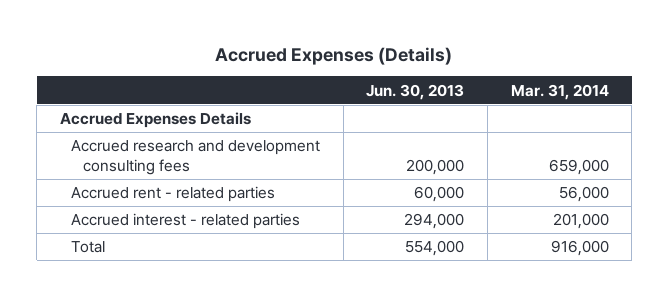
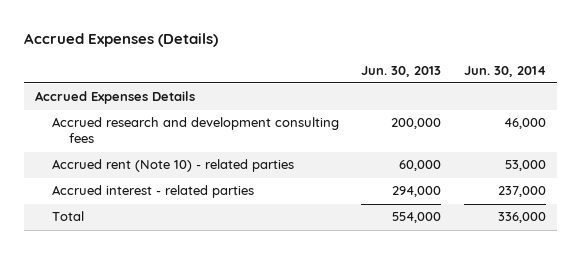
- | Jun. 30, 2013 | Mar. 31, 2014
+ | Jun. 30, 2013 | Jun. 30, 2014
- Accrued rent - related parties | 60,000 | 56,000
+ Accrued rent (Note 10) - related parties | 60,000 | 53,000

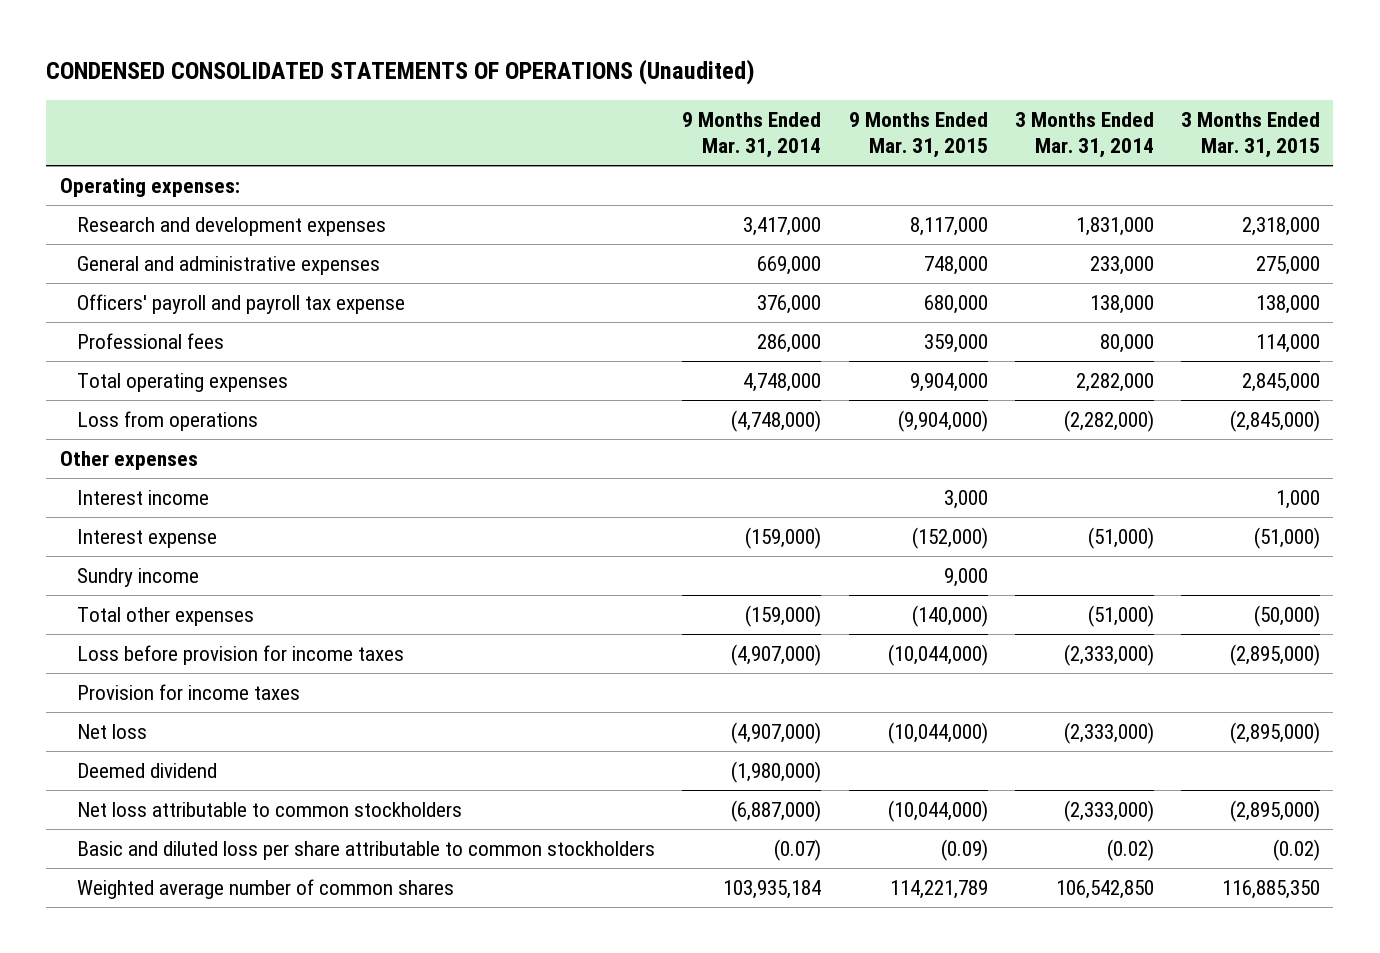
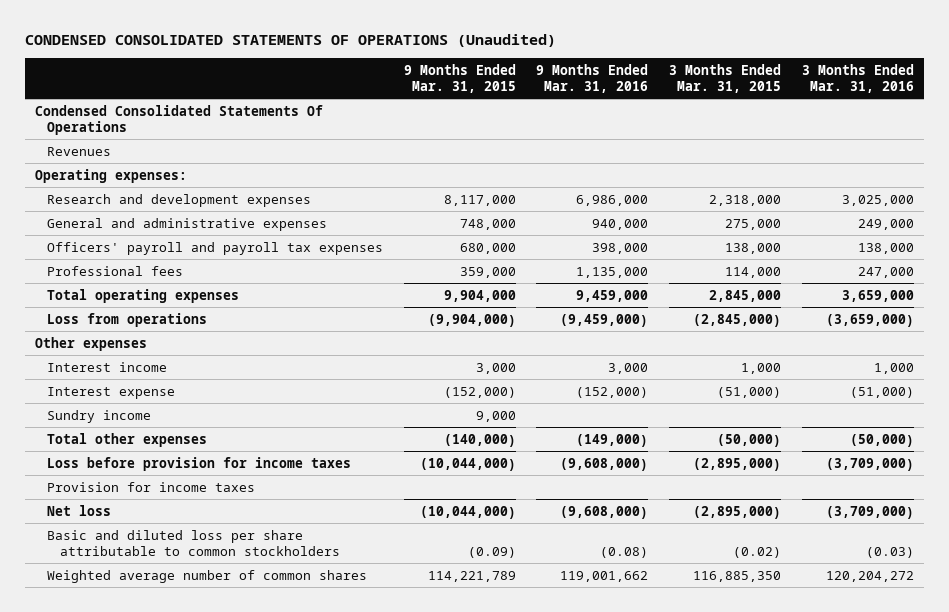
- | 9 Months Ended Mar. 31, 2014 | 9 Months Ended Mar. 31, 2015 | 3 Months Ended Mar. 31, 2014 | 3 Months Ended Mar. 31, 2015
+ | 9 Months Ended Mar. 31, 2015 | 9 Months Ended Mar. 31, 2016 | 3 Months Ended Mar. 31, 2015 | 3 Months Ended Mar. 31, 2016
+ Condensed Consolidated Statements Of Operations
+ Revenues
- Officers' payroll and payroll tax expense | 376,000 | 680,000 | 138,000 | 138,000
+ Officers' payroll and payroll tax expenses | 680,000 | 398,000 | 138,000 | 138,000
- Deemed dividend | (1,980,000) | | |
- Net loss attributable to common stockholders | (6,887,000) | (10,044,000) | (2,333,000) | (2,895,000)

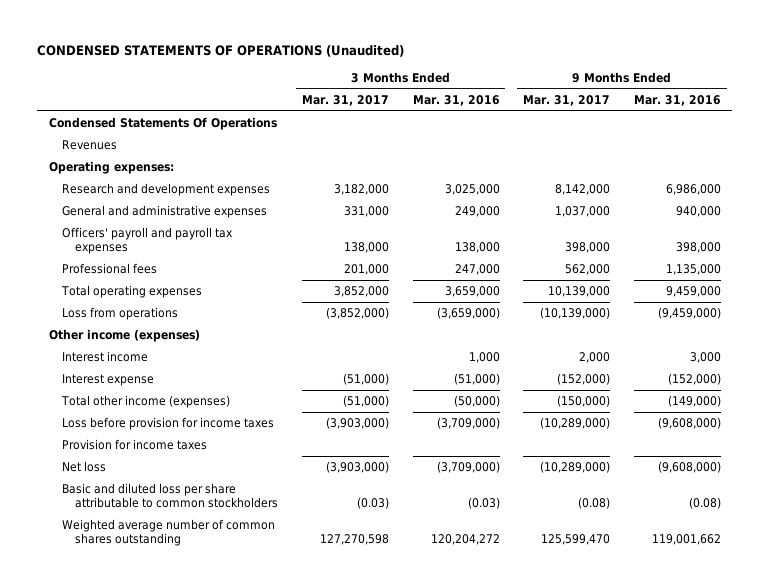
- CONDENSED CONSOLIDATED STATEMENTS OF OPERATIONS (Unaudited)
+ CONDENSED STATEMENTS OF OPERATIONS (Unaudited)
- | 9 Months Ended Mar. 31, 2015 | 9 Months Ended Mar. 31, 2016 | 3 Months Ended Mar. 31, 2015 | 3 Months Ended Mar. 31, 2016
+ | 3 Months Ended Mar. 31, 2017 | 3 Months Ended Mar. 31, 2016 | 9 Months Ended Mar. 31, 2017 | 9 Months Ended Mar. 31, 2016
- Condensed Consolidated Statements Of Operations
+ Condensed Statements Of Operations
- Other expenses
+ Other income (expenses)
- Sundry income | 9,000 | | |
- Total other expenses | (140,000) | (149,000) | (50,000) | (50,000)
+ Total other income (expenses) | (51,000) | (50,000) | (150,000) | (149,000)
- Weighted average number of common shares | 114,221,789 | 119,001,662 | 116,885,350 | 120,204,272
+ Weighted average number of common shares outstanding | 127,270,598 | 120,204,272 | 125,599,470 | 119,001,662

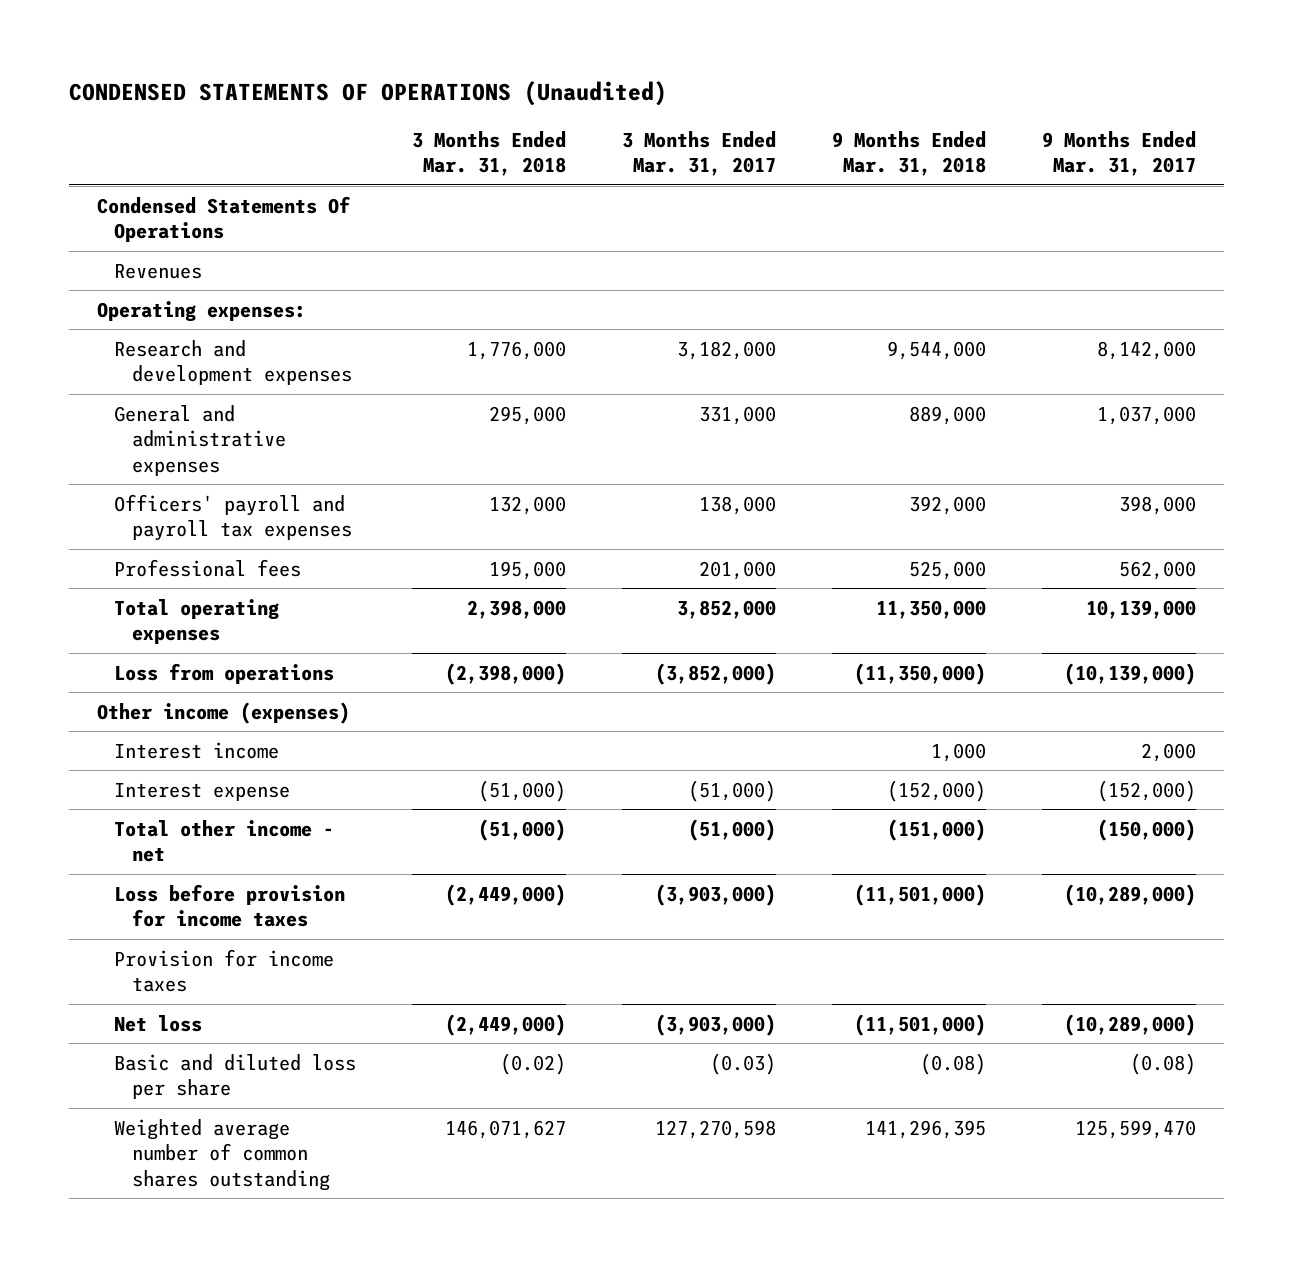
- | 3 Months Ended Mar. 31, 2017 | 3 Months Ended Mar. 31, 2016 | 9 Months Ended Mar. 31, 2017 | 9 Months Ended Mar. 31, 2016
+ | 3 Months Ended Mar. 31, 2018 | 3 Months Ended Mar. 31, 2017 | 9 Months Ended Mar. 31, 2018 | 9 Months Ended Mar. 31, 2017
- Total other income (expenses) | (51,000) | (50,000) | (150,000) | (149,000)
+ Total other income - net | (51,000) | (51,000) | (151,000) | (150,000)
- Basic and diluted loss per share attributable to common stockholders | (0.03) | (0.03) | (0.08) | (0.08)
+ Basic and diluted loss per share | (0.02) | (0.03) | (0.08) | (0.08)

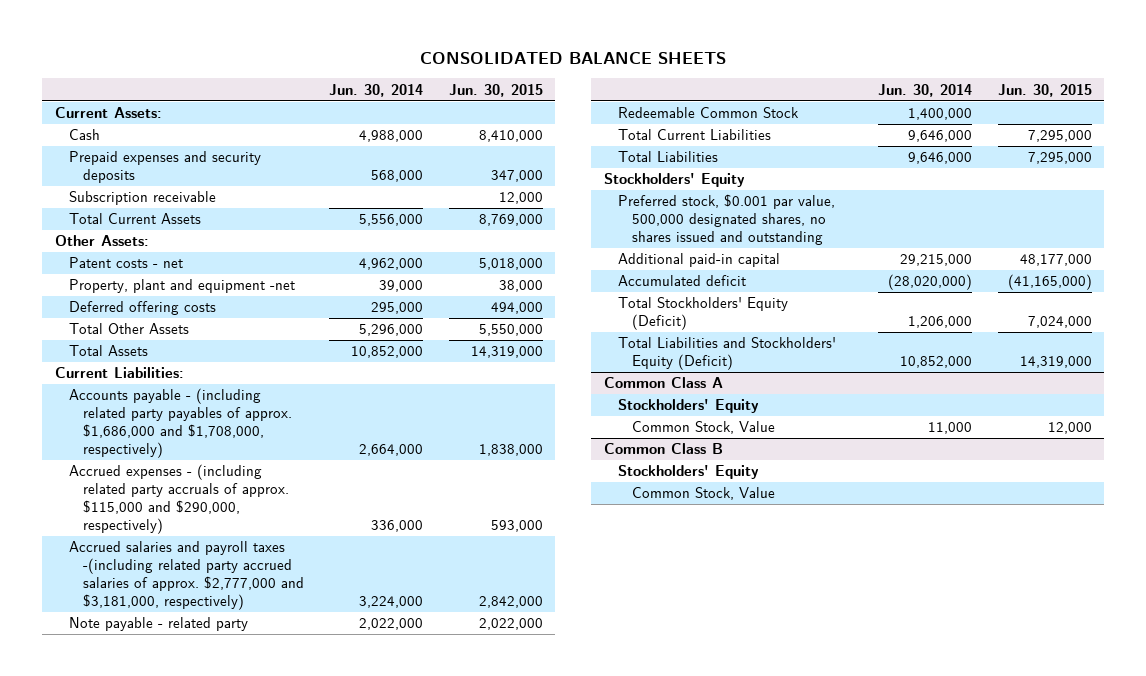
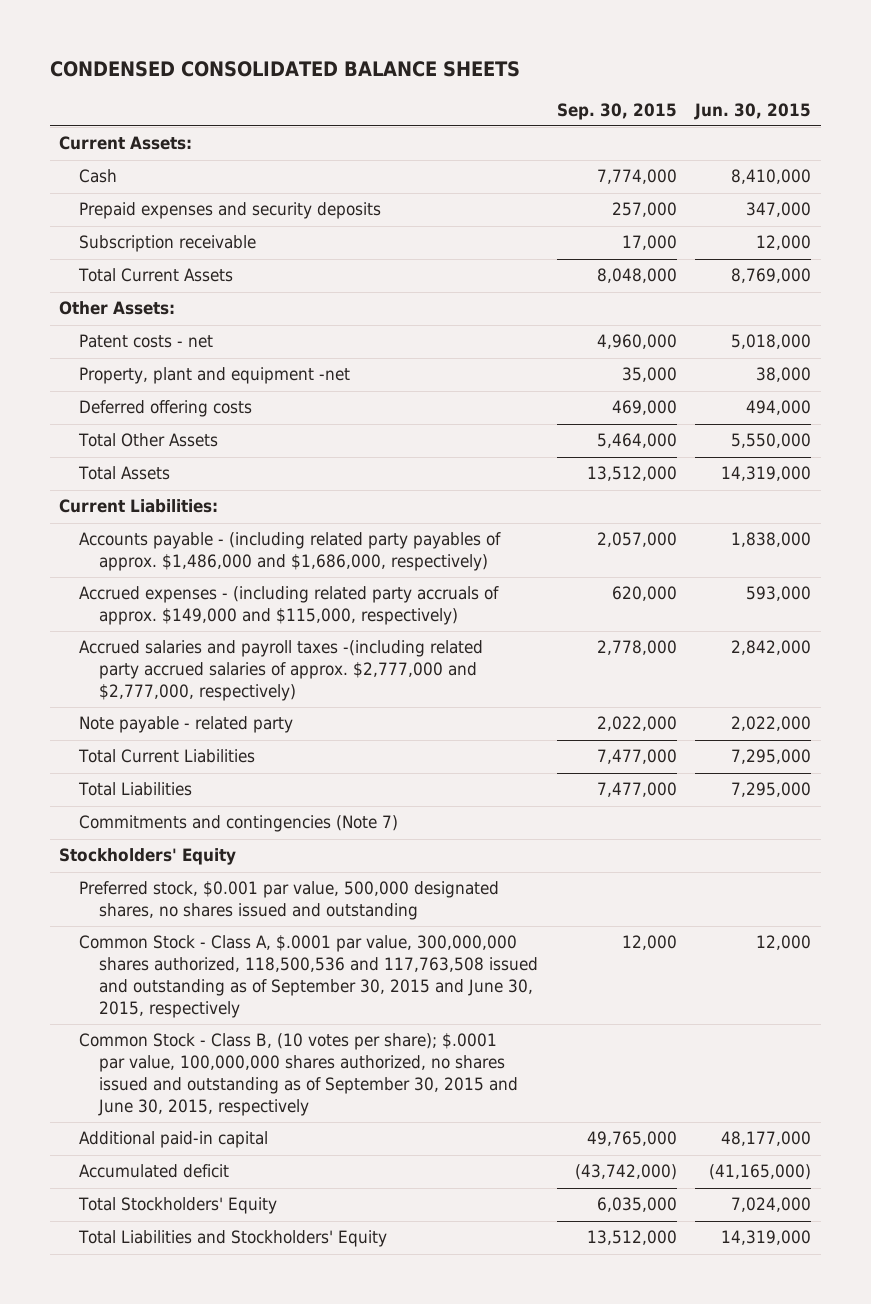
- CONSOLIDATED BALANCE SHEETS
+ CONDENSED CONSOLIDATED BALANCE SHEETS
- | Jun. 30, 2014 | Jun. 30, 2015
+ | Sep. 30, 2015 | Jun. 30, 2015
- Accounts payable - (including related party payables of approx. $1,686,000 and $1,708,000, respectively) | 2,664,000 | 1,838,000
- Accrued expenses - (including related party accruals of approx. $115,000 and $290,000, respectively) | 336,000 | 593,000
- Accrued salaries and payroll taxes -(including related party accrued salaries of approx. $2,777,000 and $3,181,000, respectively) | 3,224,000 | 2,842,000
+ Accounts payable - (including related party payables of approx. $1,486,000 and $1,686,000, respectively) | 2,057,000 | 1,838,000
+ Accrued expenses - (including related party accruals of approx. $149,000 and $115,000, respectively) | 620,000 | 593,000
+ Accrued salaries and payroll taxes -(including related party accrued salaries of approx. $2,777,000 and $2,777,000, respectively) | 2,778,000 | 2,842,000
- Redeemable Common Stock | 1,400,000 |
+ Commitments and contingencies (Note 7)
+ Common Stock - Class A, $.0001 par value, 300,000,000 shares authorized, 118,500,536 and 117,763,508 issued and outstanding as of September 30, 2015 and June 30, 2015, respectively | 12,000 | 12,000
+ Common Stock - Class B, (10 votes per share); $.0001 par value, 100,000,000 shares authorized, no shares issued and outstanding as of September 30, 2015 and June 30, 2015, respectively
- Total Stockholders' Equity (Deficit) | 1,206,000 | 7,024,000
- Total Liabilities and Stockholders' Equity (Deficit) | 10,852,000 | 14,319,000
- Common Class A
- Stockholders' Equity
- Common Stock, Value | 11,000 | 12,000
- Common Class B
- Stockholders' Equity
- Common Stock, Value
+ Total Stockholders' Equity | 6,035,000 | 7,024,000
+ Total Liabilities and Stockholders' Equity | 13,512,000 | 14,319,000

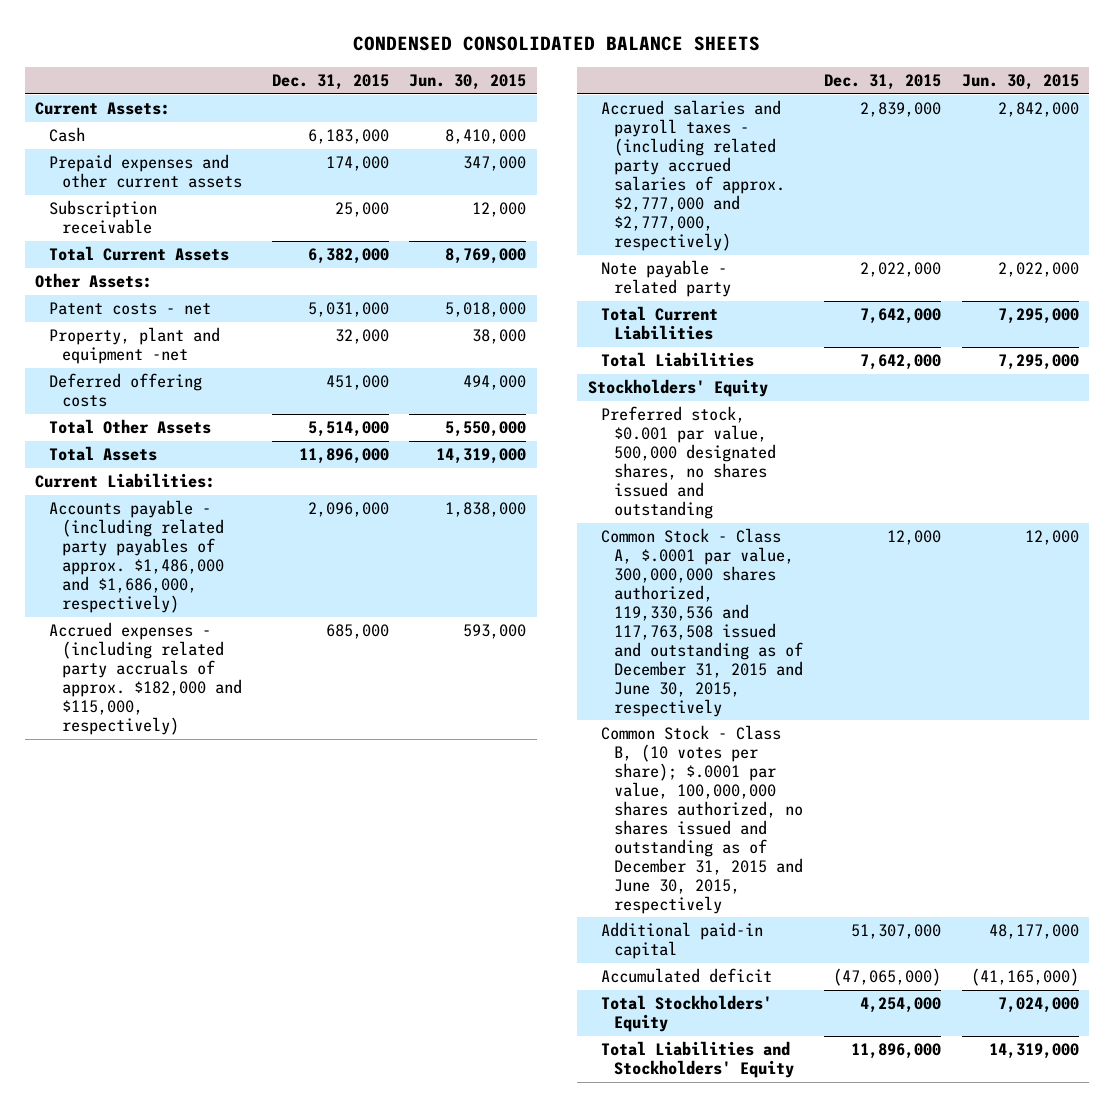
- | Sep. 30, 2015 | Jun. 30, 2015
+ | Dec. 31, 2015 | Jun. 30, 2015
- Prepaid expenses and security deposits | 257,000 | 347,000
+ Prepaid expenses and other current assets | 174,000 | 347,000
- Accrued expenses - (including related party accruals of approx. $149,000 and $115,000, respectively) | 620,000 | 593,000
- Accrued salaries and payroll taxes -(including related party accrued salaries of approx. $2,777,000 and $2,777,000, respectively) | 2,778,000 | 2,842,000
+ Accrued expenses - (including related party accruals of approx. $182,000 and $115,000, respectively) | 685,000 | 593,000
+ Accrued salaries and payroll taxes - (including related party accrued salaries of approx. $2,777,000 and $2,777,000, respectively) | 2,839,000 | 2,842,000
- Commitments and contingencies (Note 7)
- Common Stock - Class A, $.0001 par value, 300,000,000 shares authorized, 118,500,536 and 117,763,508 issued and outstanding as of September 30, 2015 and June 30, 2015, respectively | 12,000 | 12,000
- Common Stock - Class B, (10 votes per share); $.0001 par value, 100,000,000 shares authorized, no shares issued and outstanding as of September 30, 2015 and June 30, 2015, respectively
+ Common Stock - Class A, $.0001 par value, 300,000,000 shares authorized, 119,330,536 and 117,763,508 issued and outstanding as of December 31, 2015 and June 30, 2015, respectively | 12,000 | 12,000
+ Common Stock - Class B, (10 votes per share); $.0001 par value, 100,000,000 shares authorized, no shares issued and outstanding as of December 31, 2015 and June 30, 2015, respectively

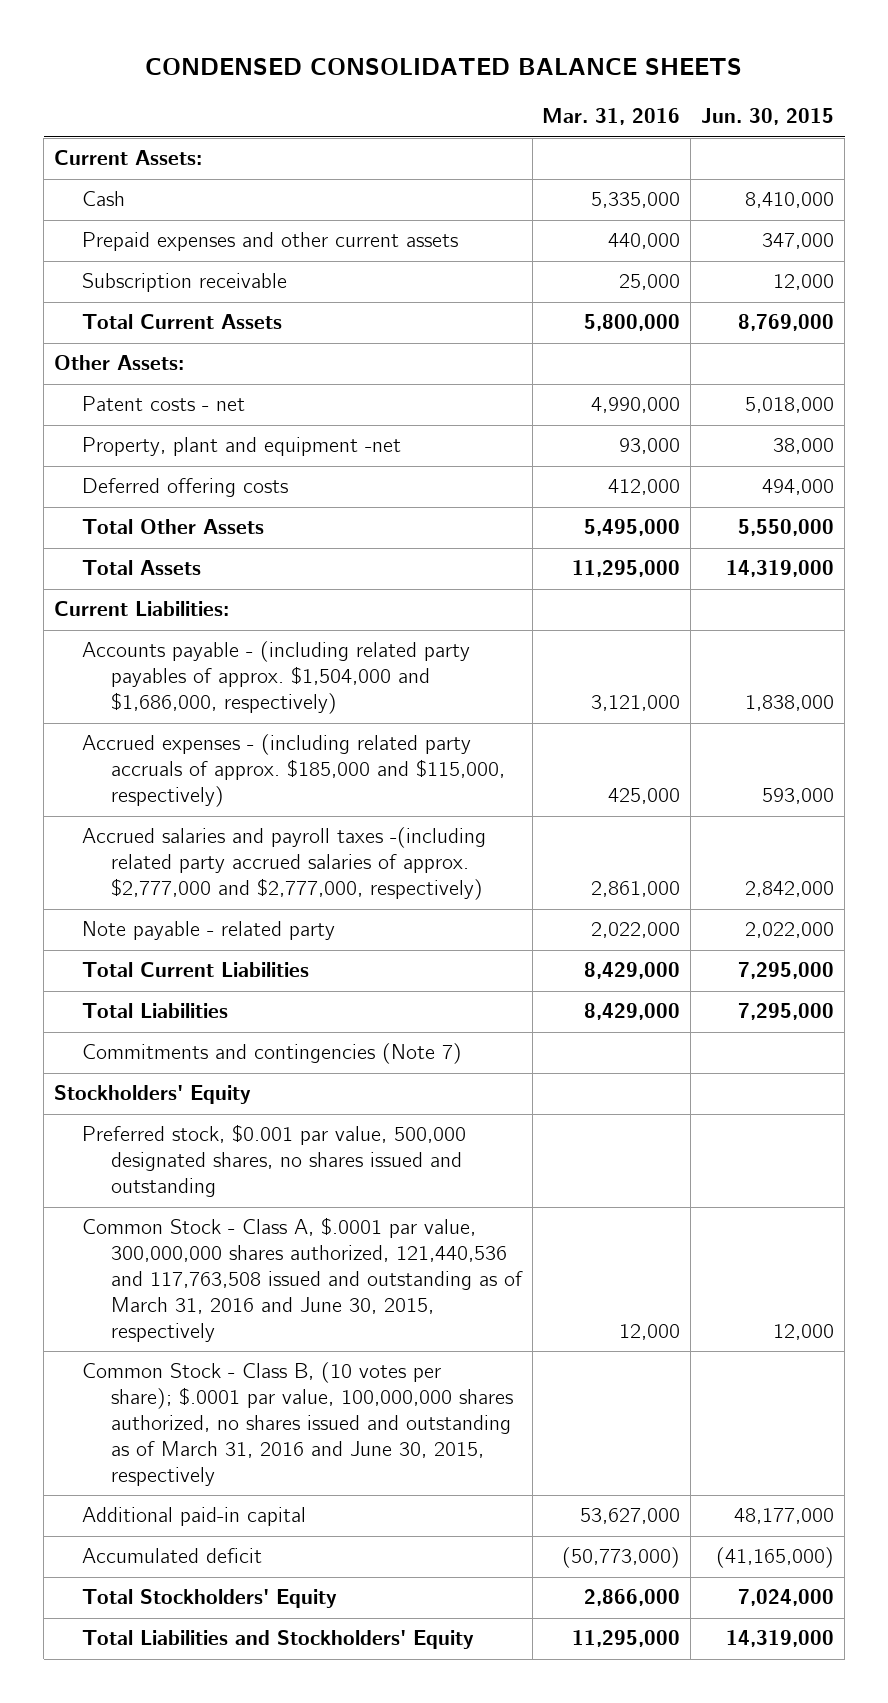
- | Dec. 31, 2015 | Jun. 30, 2015
+ | Mar. 31, 2016 | Jun. 30, 2015
- Accounts payable - (including related party payables of approx. $1,486,000 and $1,686,000, respectively) | 2,096,000 | 1,838,000
- Accrued expenses - (including related party accruals of approx. $182,000 and $115,000, respectively) | 685,000 | 593,000
- Accrued salaries and payroll taxes - (including related party accrued salaries of approx. $2,777,000 and $2,777,000, respectively) | 2,839,000 | 2,842,000
+ Accounts payable - (including related party payables of approx. $1,504,000 and $1,686,000, respectively) | 3,121,000 | 1,838,000
+ Accrued expenses - (including related party accruals of approx. $185,000 and $115,000, respectively) | 425,000 | 593,000
+ Accrued salaries and payroll taxes -(including related party accrued salaries of approx. $2,777,000 and $2,777,000, respectively) | 2,861,000 | 2,842,000
+ Commitments and contingencies (Note 7)
- Common Stock - Class A, $.0001 par value, 300,000,000 shares authorized, 119,330,536 and 117,763,508 issued and outstanding as of December 31, 2015 and June 30, 2015, respectively | 12,000 | 12,000
- Common Stock - Class B, (10 votes per share); $.0001 par value, 100,000,000 shares authorized, no shares issued and outstanding as of December 31, 2015 and June 30, 2015, respectively
+ Common Stock - Class A, $.0001 par value, 300,000,000 shares authorized, 121,440,536 and 117,763,508 issued and outstanding as of March 31, 2016 and June 30, 2015, respectively | 12,000 | 12,000
+ Common Stock - Class B, (10 votes per share); $.0001 par value, 100,000,000 shares authorized, no shares issued and outstanding as of March 31, 2016 and June 30, 2015, respectively

